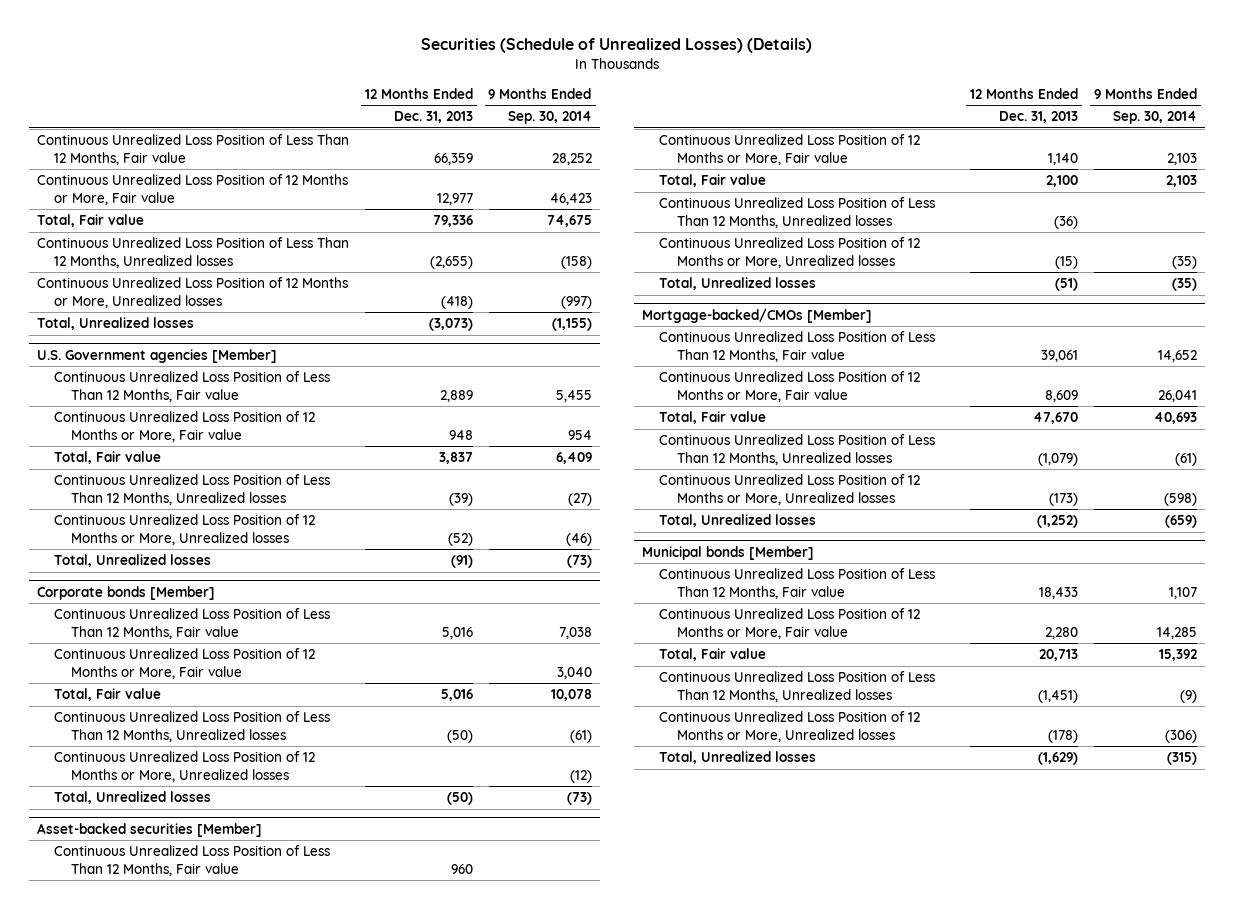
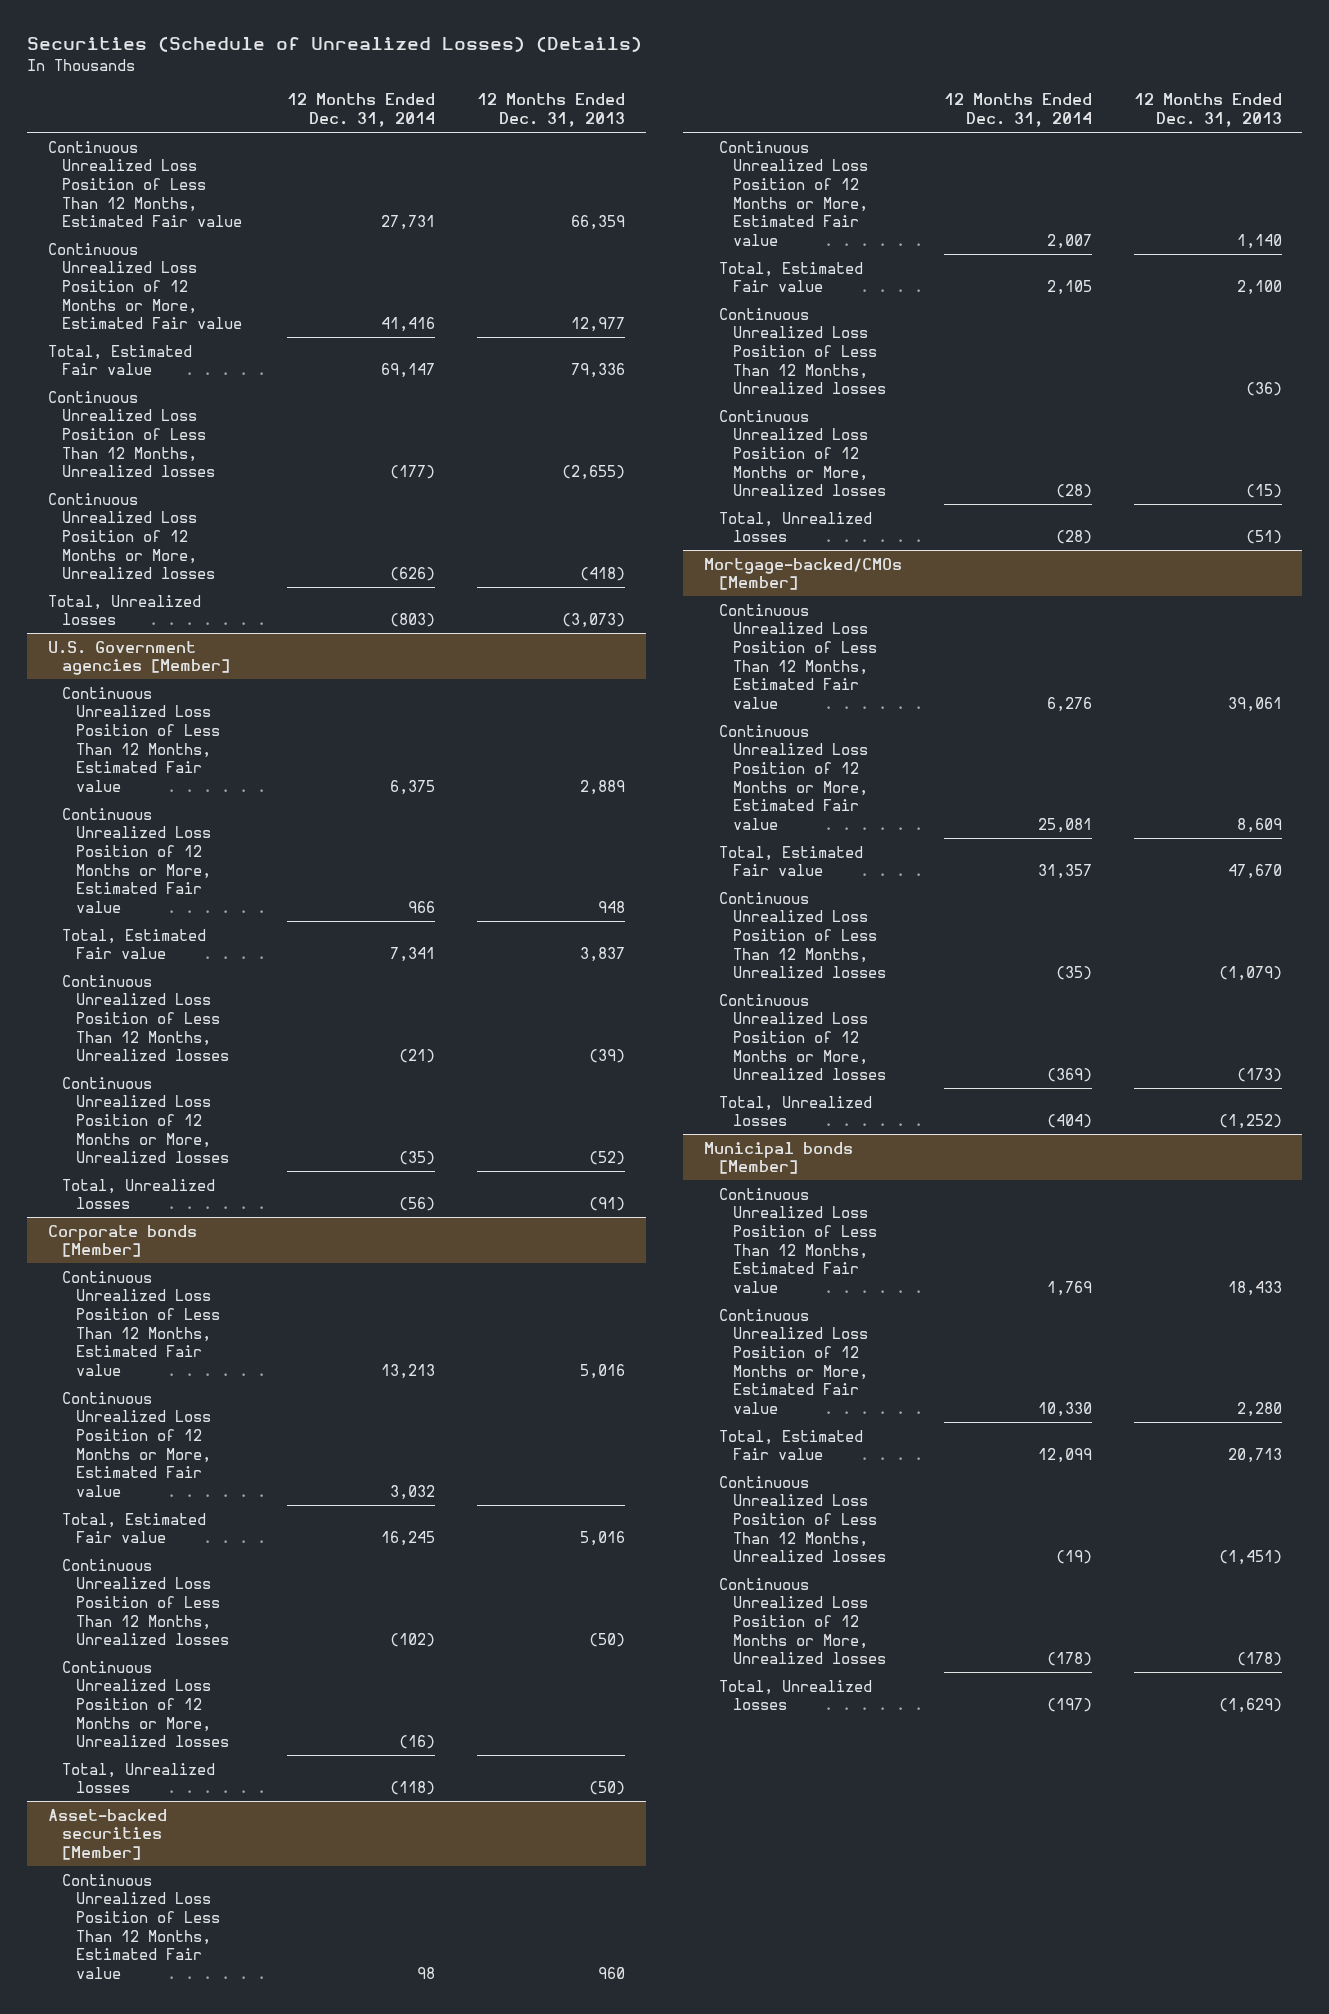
- | 12 Months Ended Dec. 31, 2013 | 9 Months Ended Sep. 30, 2014
+ | 12 Months Ended Dec. 31, 2014 | 12 Months Ended Dec. 31, 2013
- Continuous Unrealized Loss Position of Less Than 12 Months, Fair value | 66,359 | 28,252
- Continuous Unrealized Loss Position of 12 Months or More, Fair value | 12,977 | 46,423
- Total, Fair value | 79,336 | 74,675
+ Continuous Unrealized Loss Position of Less Than 12 Months, Estimated Fair value | 27,731 | 66,359
+ Continuous Unrealized Loss Position of 12 Months or More, Estimated Fair value | 41,416 | 12,977
+ Total, Estimated Fair value | 69,147 | 79,336
@ U.S. Government agencies [Member]
- Continuous Unrealized Loss Position of Less Than 12 Months, Fair value | 2,889 | 5,455
- Continuous Unrealized Loss Position of 12 Months or More, Fair value | 948 | 954
- Total, Fair value | 3,837 | 6,409
+ Continuous Unrealized Loss Position of Less Than 12 Months, Estimated Fair value | 6,375 | 2,889
+ Continuous Unrealized Loss Position of 12 Months or More, Estimated Fair value | 966 | 948
+ Total, Estimated Fair value | 7,341 | 3,837
@ Corporate bonds [Member]
- Continuous Unrealized Loss Position of Less Than 12 Months, Fair value | 5,016 | 7,038
- Continuous Unrealized Loss Position of 12 Months or More, Fair value | | 3,040
- Total, Fair value | 5,016 | 10,078
+ Continuous Unrealized Loss Position of Less Than 12 Months, Estimated Fair value | 13,213 | 5,016
+ Continuous Unrealized Loss Position of 12 Months or More, Estimated Fair value | 3,032 |
+ Total, Estimated Fair value | 16,245 | 5,016
@ Asset-backed securities [Member]
- Continuous Unrealized Loss Position of Less Than 12 Months, Fair value | 960 |
- Continuous Unrealized Loss Position of 12 Months or More, Fair value | 1,140 | 2,103
- Total, Fair value | 2,100 | 2,103
+ Continuous Unrealized Loss Position of Less Than 12 Months, Estimated Fair value | 98 | 960
+ Continuous Unrealized Loss Position of 12 Months or More, Estimated Fair value | 2,007 | 1,140
+ Total, Estimated Fair value | 2,105 | 2,100
@ Mortgage-backed/CMOs [Member]
- Continuous Unrealized Loss Position of Less Than 12 Months, Fair value | 39,061 | 14,652
- Continuous Unrealized Loss Position of 12 Months or More, Fair value | 8,609 | 26,041
- Total, Fair value | 47,670 | 40,693
+ Continuous Unrealized Loss Position of Less Than 12 Months, Estimated Fair value | 6,276 | 39,061
+ Continuous Unrealized Loss Position of 12 Months or More, Estimated Fair value | 25,081 | 8,609
+ Total, Estimated Fair value | 31,357 | 47,670
@ Municipal bonds [Member]
- Continuous Unrealized Loss Position of Less Than 12 Months, Fair value | 18,433 | 1,107
- Continuous Unrealized Loss Position of 12 Months or More, Fair value | 2,280 | 14,285
- Total, Fair value | 20,713 | 15,392
+ Continuous Unrealized Loss Position of Less Than 12 Months, Estimated Fair value | 1,769 | 18,433
+ Continuous Unrealized Loss Position of 12 Months or More, Estimated Fair value | 10,330 | 2,280
+ Total, Estimated Fair value | 12,099 | 20,713

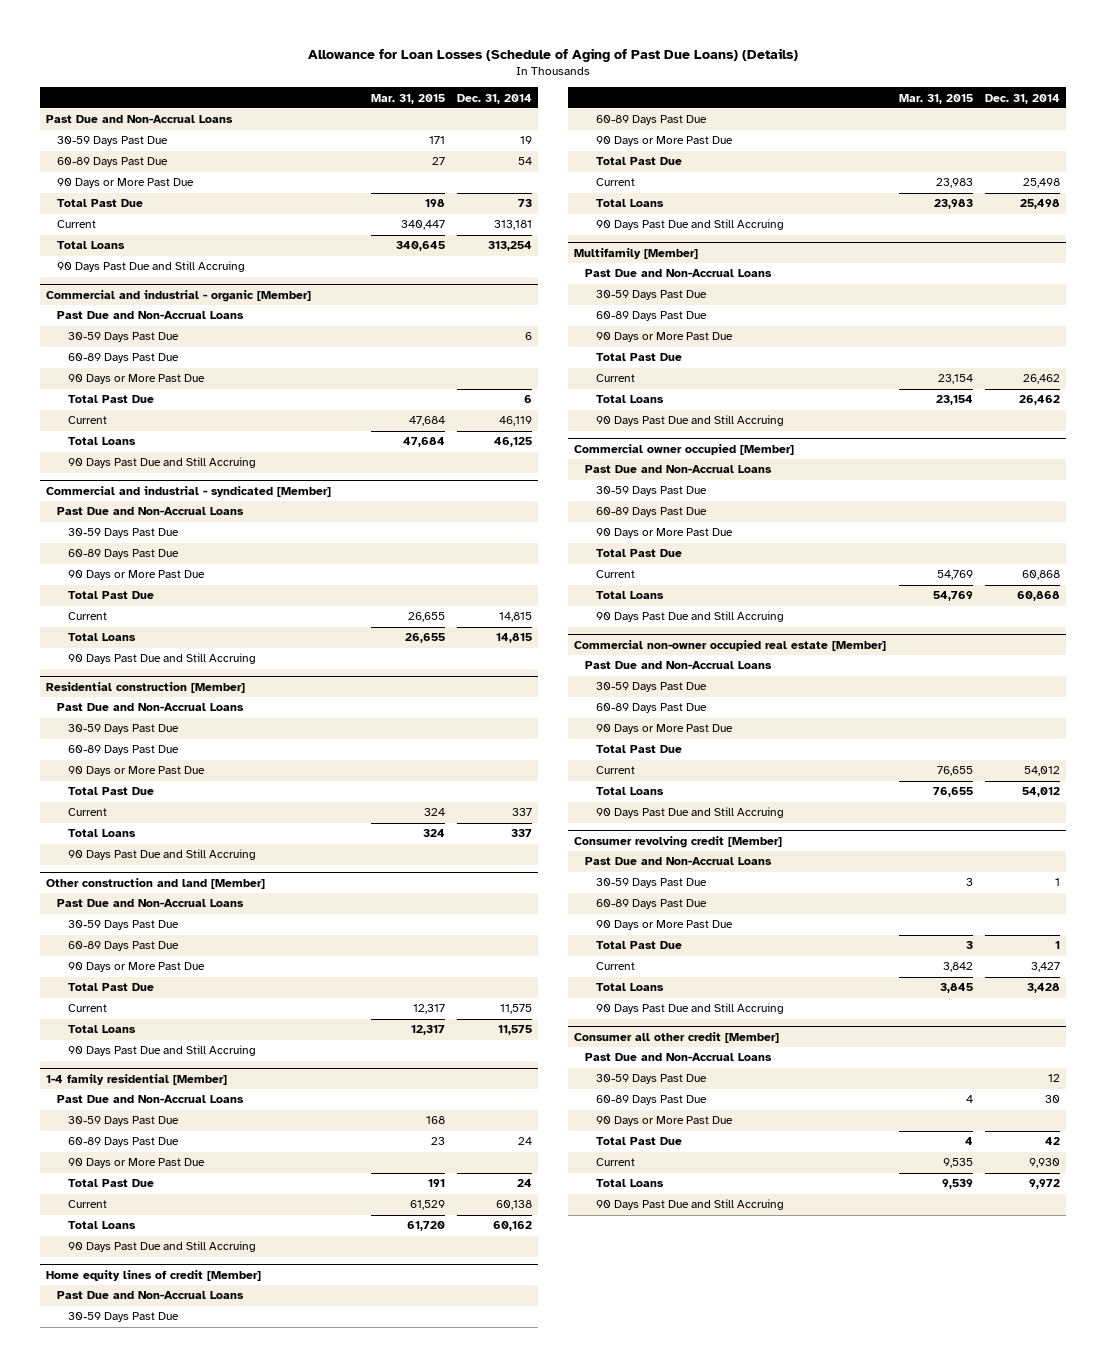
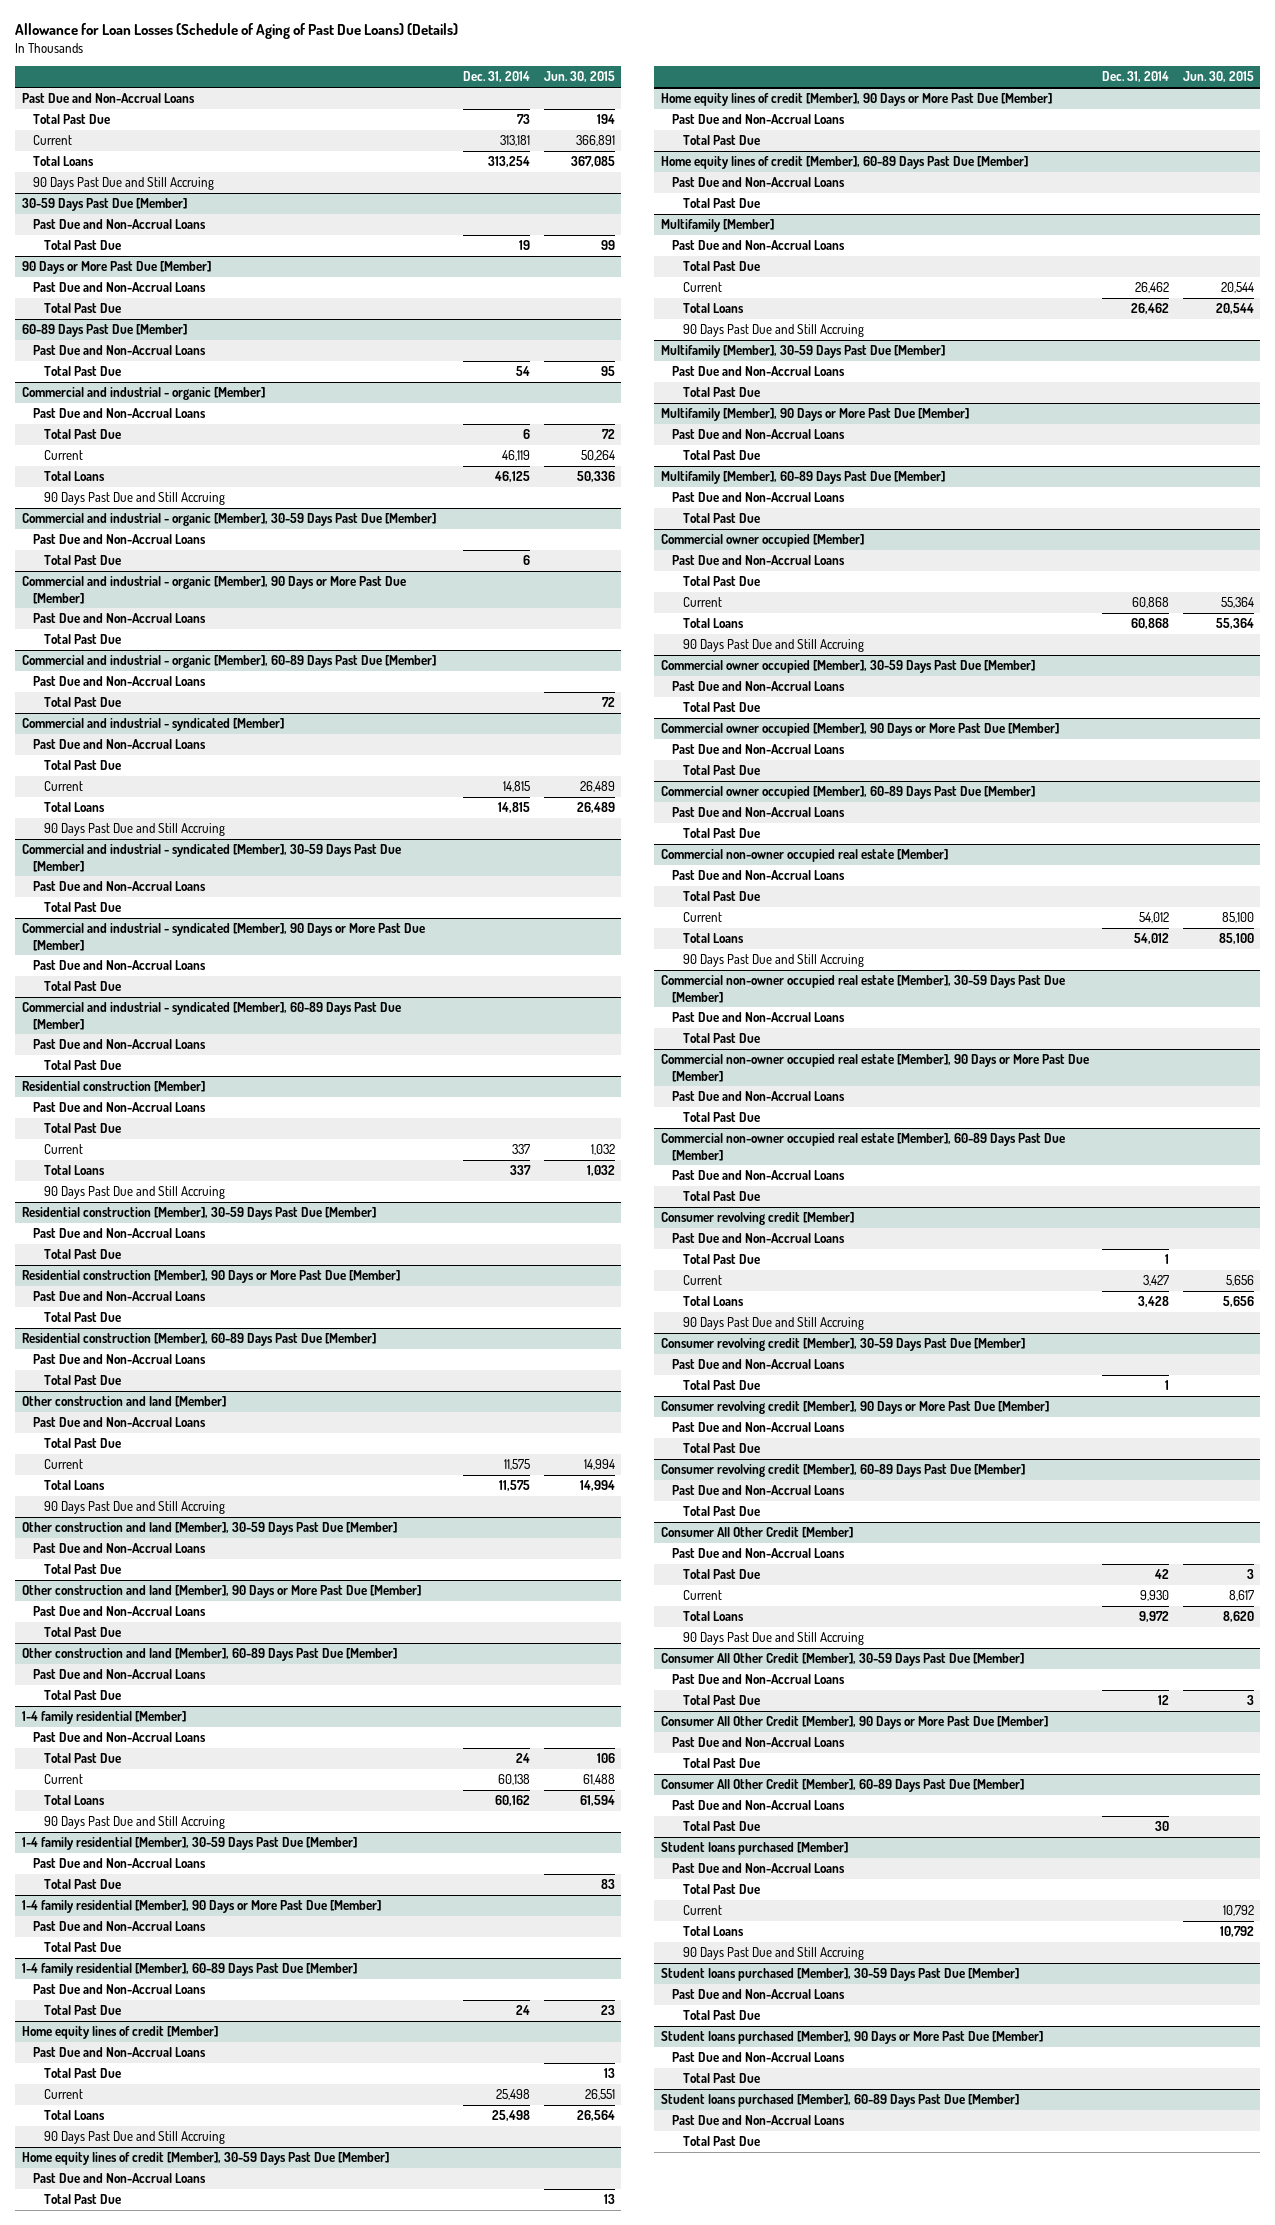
- | Mar. 31, 2015 | Dec. 31, 2014
+ | Dec. 31, 2014 | Jun. 30, 2015
- 30-59 Days Past Due | 171 | 19
- 60-89 Days Past Due | 27 | 54
- 90 Days or More Past Due
+ 30-59 Days Past Due [Member]
+ Past Due and Non-Accrual Loans
+ Total Past Due | 19 | 99
+ 90 Days or More Past Due [Member]
+ Past Due and Non-Accrual Loans
+ Total Past Due
+ 60-89 Days Past Due [Member]
+ Past Due and Non-Accrual Loans
+ Total Past Due | 54 | 95
@ Commercial and industrial - organic [Member]
- 30-59 Days Past Due | | 6
- 60-89 Days Past Due
- 90 Days or More Past Due
+ Commercial and industrial - organic [Member], 30-59 Days Past Due [Member]
+ Past Due and Non-Accrual Loans
+ Total Past Due | 6 |
+ Commercial and industrial - organic [Member], 90 Days or More Past Due [Member]
+ Past Due and Non-Accrual Loans
+ Total Past Due
+ Commercial and industrial - organic [Member], 60-89 Days Past Due [Member]
+ Past Due and Non-Accrual Loans
+ Total Past Due | | 72
@ Commercial and industrial - syndicated [Member]
- 30-59 Days Past Due
- 60-89 Days Past Due
- 90 Days or More Past Due
+ Commercial and industrial - syndicated [Member], 30-59 Days Past Due [Member]
+ Past Due and Non-Accrual Loans
+ Total Past Due
+ Commercial and industrial - syndicated [Member], 90 Days or More Past Due [Member]
+ Past Due and Non-Accrual Loans
+ Total Past Due
+ Commercial and industrial - syndicated [Member], 60-89 Days Past Due [Member]
+ Past Due and Non-Accrual Loans
+ Total Past Due
@ Residential construction [Member]
- 30-59 Days Past Due
- 60-89 Days Past Due
- 90 Days or More Past Due
+ Residential construction [Member], 30-59 Days Past Due [Member]
+ Past Due and Non-Accrual Loans
+ Total Past Due
+ Residential construction [Member], 90 Days or More Past Due [Member]
+ Past Due and Non-Accrual Loans
+ Total Past Due
+ Residential construction [Member], 60-89 Days Past Due [Member]
+ Past Due and Non-Accrual Loans
+ Total Past Due
@ Other construction and land [Member]
- 30-59 Days Past Due
- 60-89 Days Past Due
- 90 Days or More Past Due
+ Other construction and land [Member], 30-59 Days Past Due [Member]
+ Past Due and Non-Accrual Loans
+ Total Past Due
+ Other construction and land [Member], 90 Days or More Past Due [Member]
+ Past Due and Non-Accrual Loans
+ Total Past Due
+ Other construction and land [Member], 60-89 Days Past Due [Member]
+ Past Due and Non-Accrual Loans
+ Total Past Due
@ 1-4 family residential [Member]
- 30-59 Days Past Due | 168 |
- 60-89 Days Past Due | 23 | 24
- 90 Days or More Past Due
+ 1-4 family residential [Member], 30-59 Days Past Due [Member]
+ Past Due and Non-Accrual Loans
+ Total Past Due | | 83
+ 1-4 family residential [Member], 90 Days or More Past Due [Member]
+ Past Due and Non-Accrual Loans
+ Total Past Due
+ 1-4 family residential [Member], 60-89 Days Past Due [Member]
+ Past Due and Non-Accrual Loans
+ Total Past Due | 24 | 23
@ Home equity lines of credit [Member]
- 30-59 Days Past Due
- 60-89 Days Past Due
- 90 Days or More Past Due
+ Home equity lines of credit [Member], 30-59 Days Past Due [Member]
+ Past Due and Non-Accrual Loans
+ Total Past Due | | 13
+ Home equity lines of credit [Member], 90 Days or More Past Due [Member]
+ Past Due and Non-Accrual Loans
+ Total Past Due
+ Home equity lines of credit [Member], 60-89 Days Past Due [Member]
+ Past Due and Non-Accrual Loans
+ Total Past Due
@ Multifamily [Member]
- 30-59 Days Past Due
- 60-89 Days Past Due
- 90 Days or More Past Due
+ Multifamily [Member], 30-59 Days Past Due [Member]
+ Past Due and Non-Accrual Loans
+ Total Past Due
+ Multifamily [Member], 90 Days or More Past Due [Member]
+ Past Due and Non-Accrual Loans
+ Total Past Due
+ Multifamily [Member], 60-89 Days Past Due [Member]
+ Past Due and Non-Accrual Loans
+ Total Past Due
@ Commercial owner occupied [Member]
- 30-59 Days Past Due
- 60-89 Days Past Due
- 90 Days or More Past Due
+ Commercial owner occupied [Member], 30-59 Days Past Due [Member]
+ Past Due and Non-Accrual Loans
+ Total Past Due
+ Commercial owner occupied [Member], 90 Days or More Past Due [Member]
+ Past Due and Non-Accrual Loans
+ Total Past Due
+ Commercial owner occupied [Member], 60-89 Days Past Due [Member]
+ Past Due and Non-Accrual Loans
+ Total Past Due
@ Commercial non-owner occupied real estate [Member]
- 30-59 Days Past Due
- 60-89 Days Past Due
- 90 Days or More Past Due
+ Commercial non-owner occupied real estate [Member], 30-59 Days Past Due [Member]
+ Past Due and Non-Accrual Loans
+ Total Past Due
+ Commercial non-owner occupied real estate [Member], 90 Days or More Past Due [Member]
+ Past Due and Non-Accrual Loans
+ Total Past Due
+ Commercial non-owner occupied real estate [Member], 60-89 Days Past Due [Member]
+ Past Due and Non-Accrual Loans
+ Total Past Due
@ Consumer revolving credit [Member]
- 30-59 Days Past Due | 3 | 1
- 60-89 Days Past Due
- 90 Days or More Past Due
- Consumer all other credit [Member]
+ Consumer revolving credit [Member], 30-59 Days Past Due [Member]
- 30-59 Days Past Due | | 12
- 60-89 Days Past Due | 4 | 30
- 90 Days or More Past Due
+ Total Past Due | 1 |
+ Consumer revolving credit [Member], 90 Days or More Past Due [Member]
+ Past Due and Non-Accrual Loans
+ Total Past Due
+ Consumer revolving credit [Member], 60-89 Days Past Due [Member]
+ Past Due and Non-Accrual Loans
+ Total Past Due
+ Consumer All Other Credit [Member]
+ Past Due and Non-Accrual Loans
+ Consumer All Other Credit [Member], 30-59 Days Past Due [Member]
+ Past Due and Non-Accrual Loans
+ Total Past Due | 12 | 3
+ Consumer All Other Credit [Member], 90 Days or More Past Due [Member]
+ Past Due and Non-Accrual Loans
+ Total Past Due
+ Consumer All Other Credit [Member], 60-89 Days Past Due [Member]
+ Past Due and Non-Accrual Loans
+ Total Past Due | 30 |
+ Student loans purchased [Member]
+ Past Due and Non-Accrual Loans
+ Total Past Due
+ Current | | 10,792
+ Total Loans | | 10,792
+ 90 Days Past Due and Still Accruing
+ Student loans purchased [Member], 30-59 Days Past Due [Member]
+ Past Due and Non-Accrual Loans
+ Total Past Due
+ Student loans purchased [Member], 90 Days or More Past Due [Member]
+ Past Due and Non-Accrual Loans
+ Total Past Due
+ Student loans purchased [Member], 60-89 Days Past Due [Member]
+ Past Due and Non-Accrual Loans
+ Total Past Due

